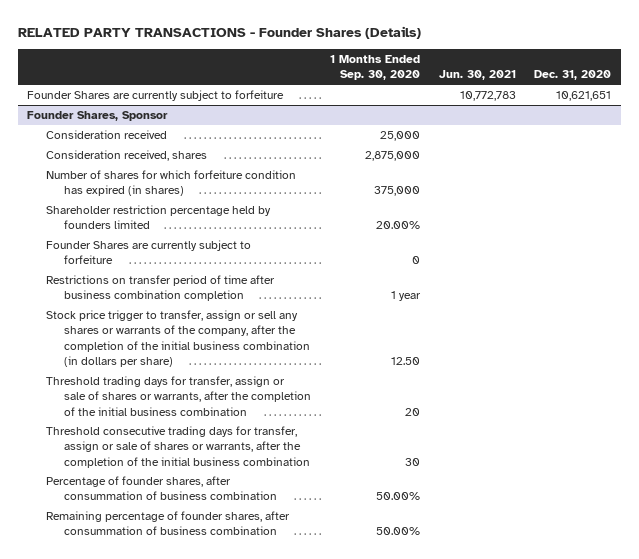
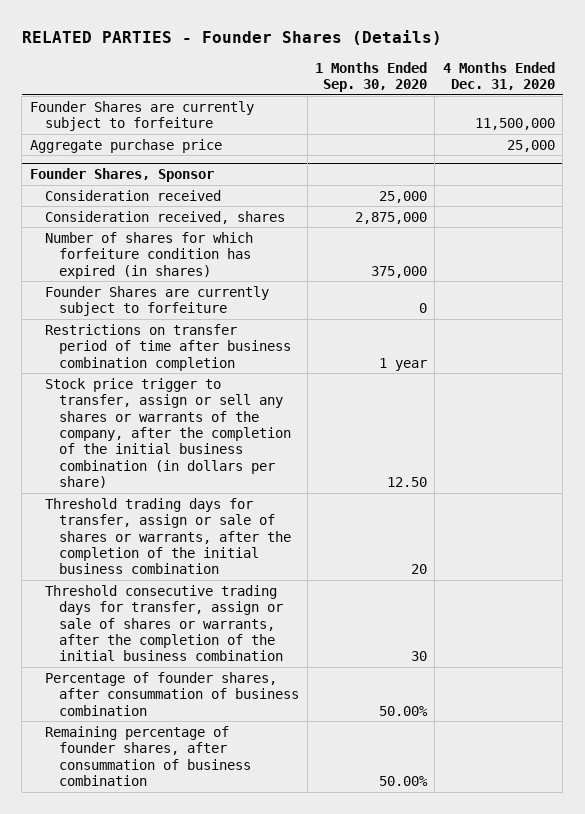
- RELATED PARTY TRANSACTIONS - Founder Shares (Details)
+ RELATED PARTIES - Founder Shares (Details)
- | 1 Months Ended Sep. 30, 2020 | Jun. 30, 2021 | Dec. 31, 2020
+ | 1 Months Ended Sep. 30, 2020 | 4 Months Ended Dec. 31, 2020
+ Aggregate purchase price | | 25,000
@ Founder Shares, Sponsor
- Shareholder restriction percentage held by founders limited | 20.00% | |

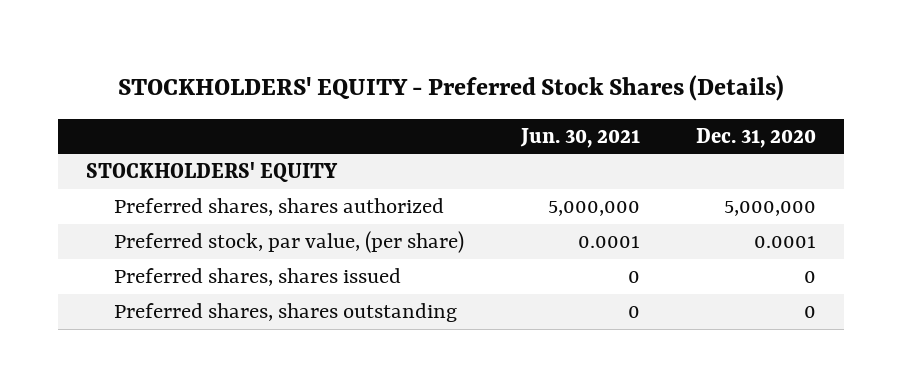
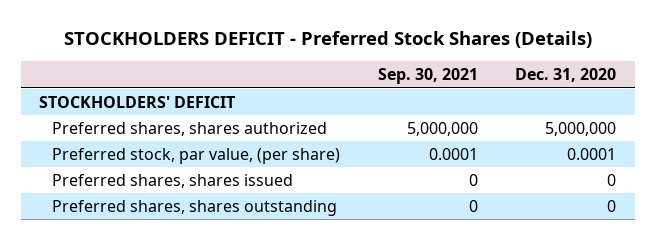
- STOCKHOLDERS' EQUITY - Preferred Stock Shares (Details)
+ STOCKHOLDERS DEFICIT - Preferred Stock Shares (Details)
- | Jun. 30, 2021 | Dec. 31, 2020
+ | Sep. 30, 2021 | Dec. 31, 2020
- STOCKHOLDERS' EQUITY
+ STOCKHOLDERS' DEFICIT

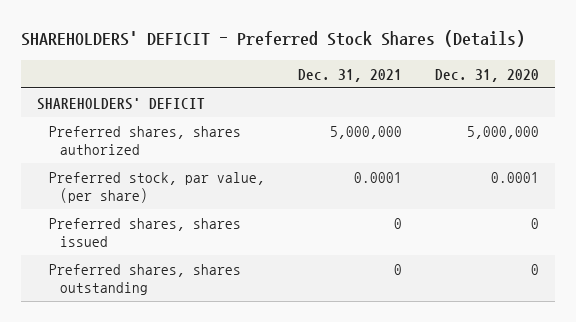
- STOCKHOLDERS DEFICIT - Preferred Stock Shares (Details)
+ SHAREHOLDERS' DEFICIT - Preferred Stock Shares (Details)
- | Sep. 30, 2021 | Dec. 31, 2020
+ | Dec. 31, 2021 | Dec. 31, 2020
- STOCKHOLDERS' DEFICIT
+ SHAREHOLDERS' DEFICIT

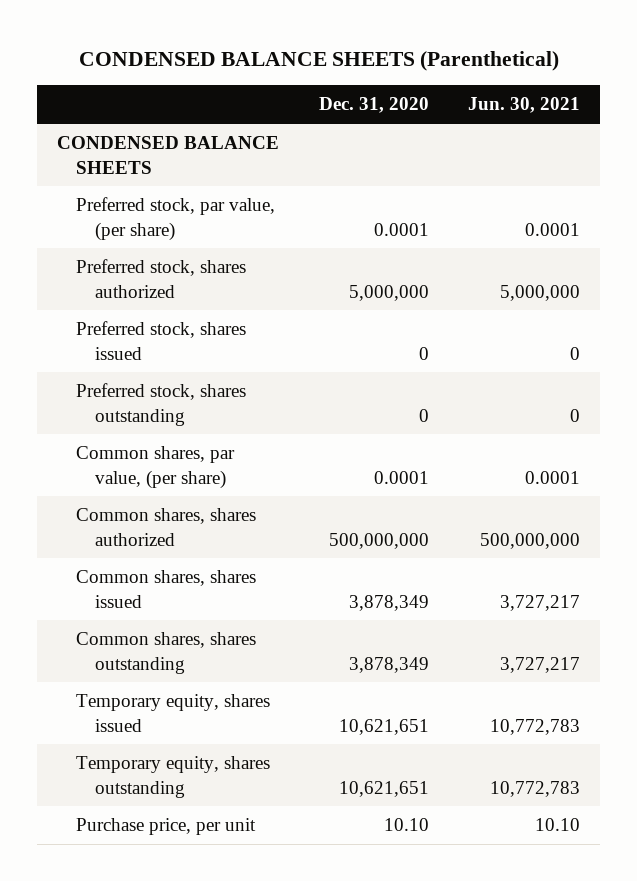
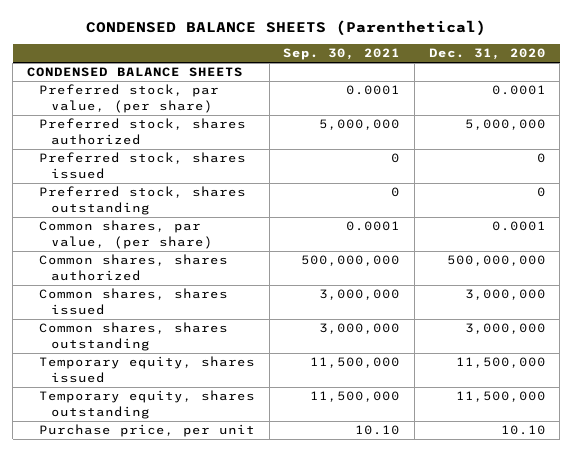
- | Dec. 31, 2020 | Jun. 30, 2021
+ | Sep. 30, 2021 | Dec. 31, 2020
- Common shares, shares issued | 3,878,349 | 3,727,217
- Common shares, shares outstanding | 3,878,349 | 3,727,217
- Temporary equity, shares issued | 10,621,651 | 10,772,783
- Temporary equity, shares outstanding | 10,621,651 | 10,772,783
+ Common shares, shares issued | 3,000,000 | 3,000,000
+ Common shares, shares outstanding | 3,000,000 | 3,000,000
+ Temporary equity, shares issued | 11,500,000 | 11,500,000
+ Temporary equity, shares outstanding | 11,500,000 | 11,500,000

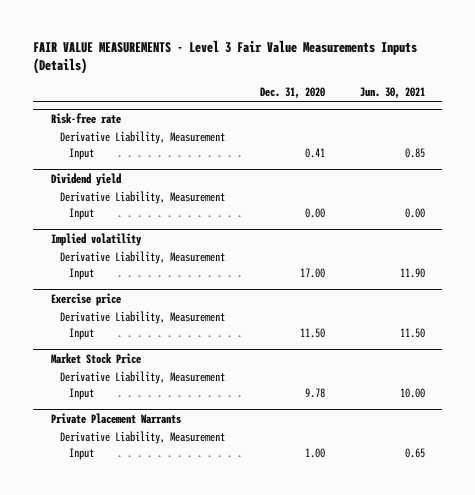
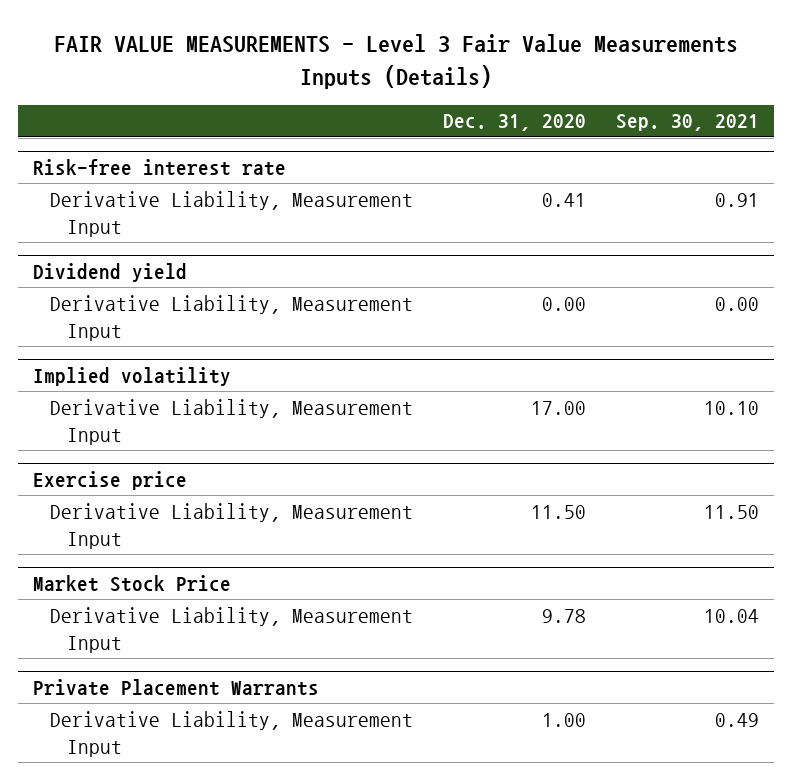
- | Dec. 31, 2020 | Jun. 30, 2021
+ | Dec. 31, 2020 | Sep. 30, 2021
- Risk-free rate
+ Risk-free interest rate

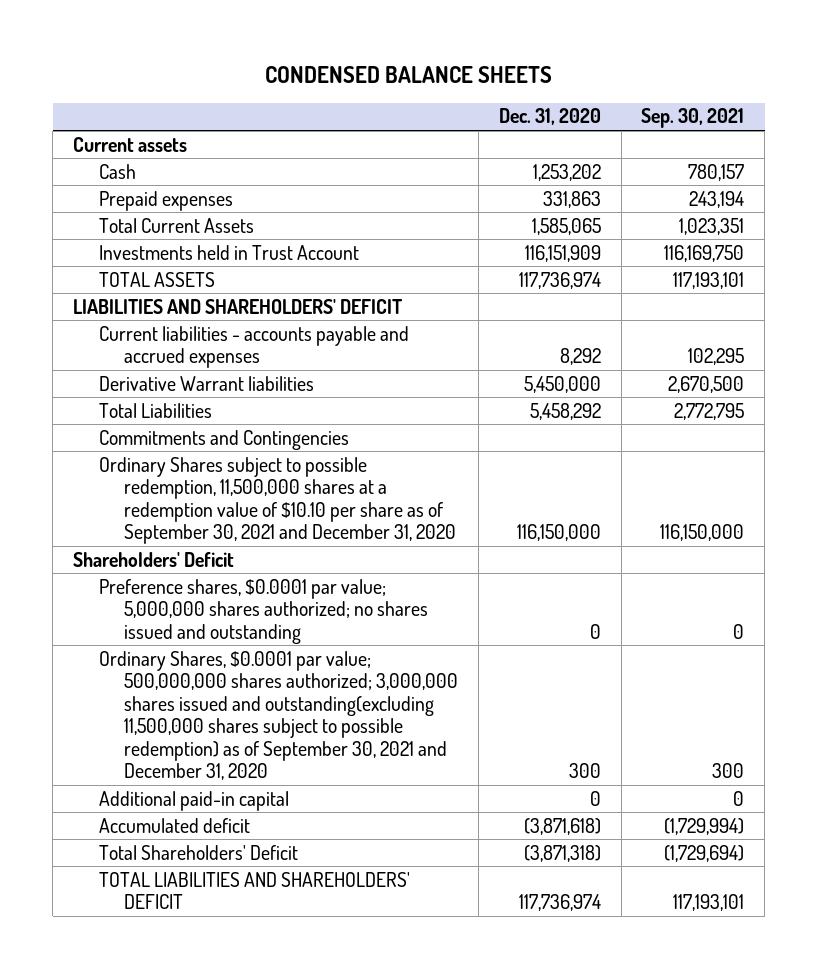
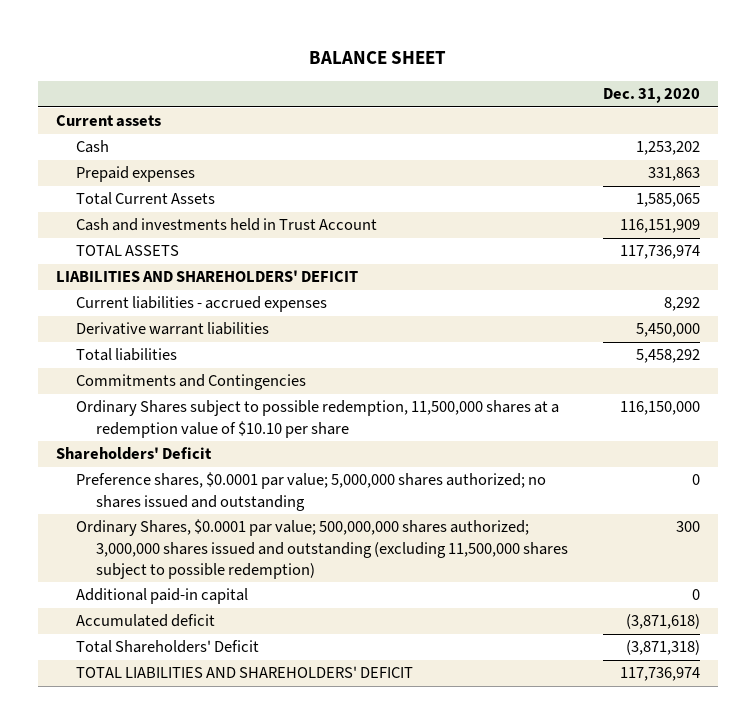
- CONDENSED BALANCE SHEETS
+ BALANCE SHEET
- | Dec. 31, 2020 | Sep. 30, 2021
+ | Dec. 31, 2020
- Investments held in Trust Account | 116,151,909 | 116,169,750
+ Cash and investments held in Trust Account | 116,151,909
- Current liabilities - accounts payable and accrued expenses | 8,292 | 102,295
- Derivative Warrant liabilities | 5,450,000 | 2,670,500
- Total Liabilities | 5,458,292 | 2,772,795
+ Current liabilities - accrued expenses | 8,292
+ Derivative warrant liabilities | 5,450,000
+ Total liabilities | 5,458,292
- Ordinary Shares subject to possible redemption, 11,500,000 shares at a redemption value of $10.10 per share as of September 30, 2021 and December 31, 2020 | 116,150,000 | 116,150,000
+ Ordinary Shares subject to possible redemption, 11,500,000 shares at a redemption value of $10.10 per share | 116,150,000
- Ordinary Shares, $0.0001 par value; 500,000,000 shares authorized; 3,000,000 shares issued and outstanding(excluding 11,500,000 shares subject to possible redemption) as of September 30, 2021 and December 31, 2020 | 300 | 300
+ Ordinary Shares, $0.0001 par value; 500,000,000 shares authorized; 3,000,000 shares issued and outstanding (excluding 11,500,000 shares subject to possible redemption) | 300

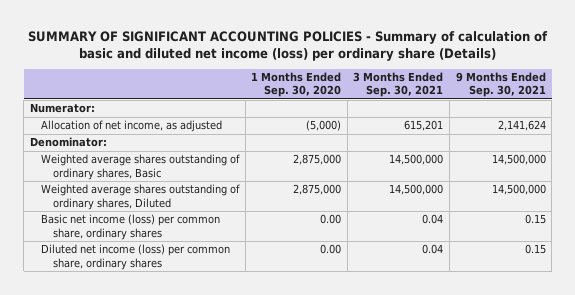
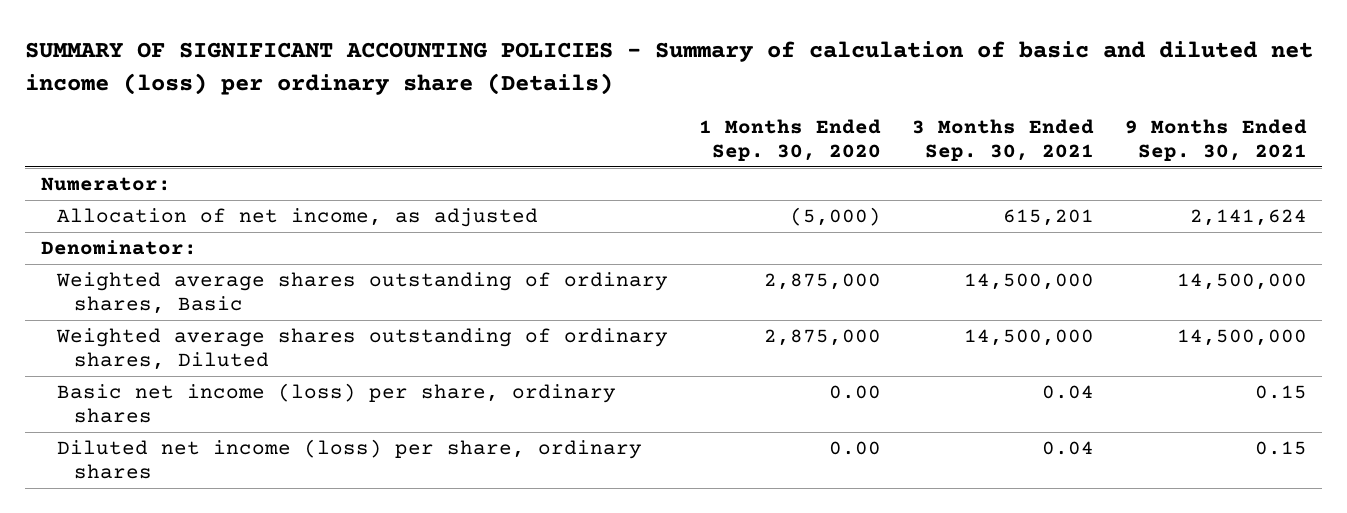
- Basic net income (loss) per common share, ordinary shares | 0.00 | 0.04 | 0.15
- Diluted net income (loss) per common share, ordinary shares | 0.00 | 0.04 | 0.15
+ Basic net income (loss) per share, ordinary shares | 0.00 | 0.04 | 0.15
+ Diluted net income (loss) per share, ordinary shares | 0.00 | 0.04 | 0.15

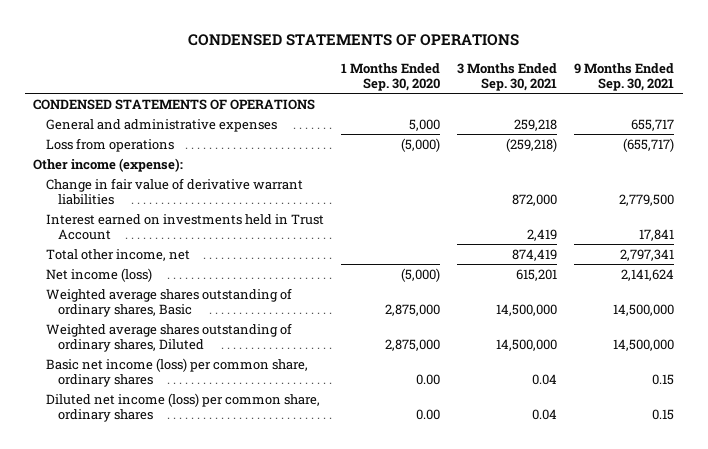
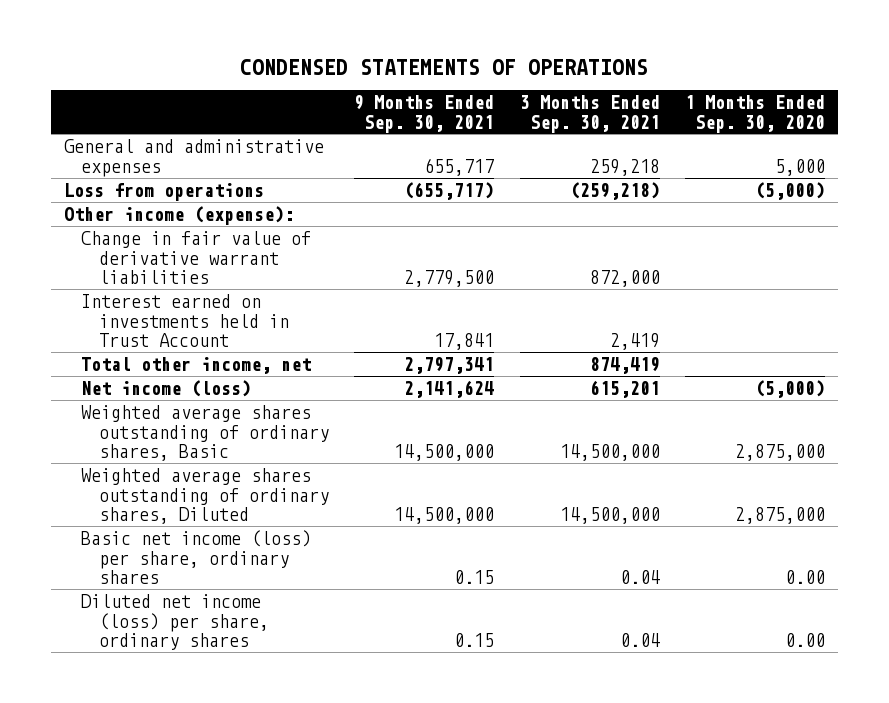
- | 1 Months Ended Sep. 30, 2020 | 3 Months Ended Sep. 30, 2021 | 9 Months Ended Sep. 30, 2021
+ | 9 Months Ended Sep. 30, 2021 | 3 Months Ended Sep. 30, 2021 | 1 Months Ended Sep. 30, 2020
- CONDENSED STATEMENTS OF OPERATIONS
- Basic net income (loss) per common share, ordinary shares | 0.00 | 0.04 | 0.15
- Diluted net income (loss) per common share, ordinary shares | 0.00 | 0.04 | 0.15
+ Basic net income (loss) per share, ordinary shares | 0.15 | 0.04 | 0.00
+ Diluted net income (loss) per share, ordinary shares | 0.15 | 0.04 | 0.00

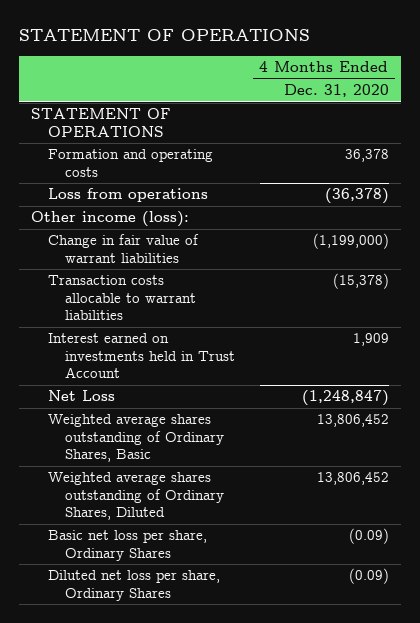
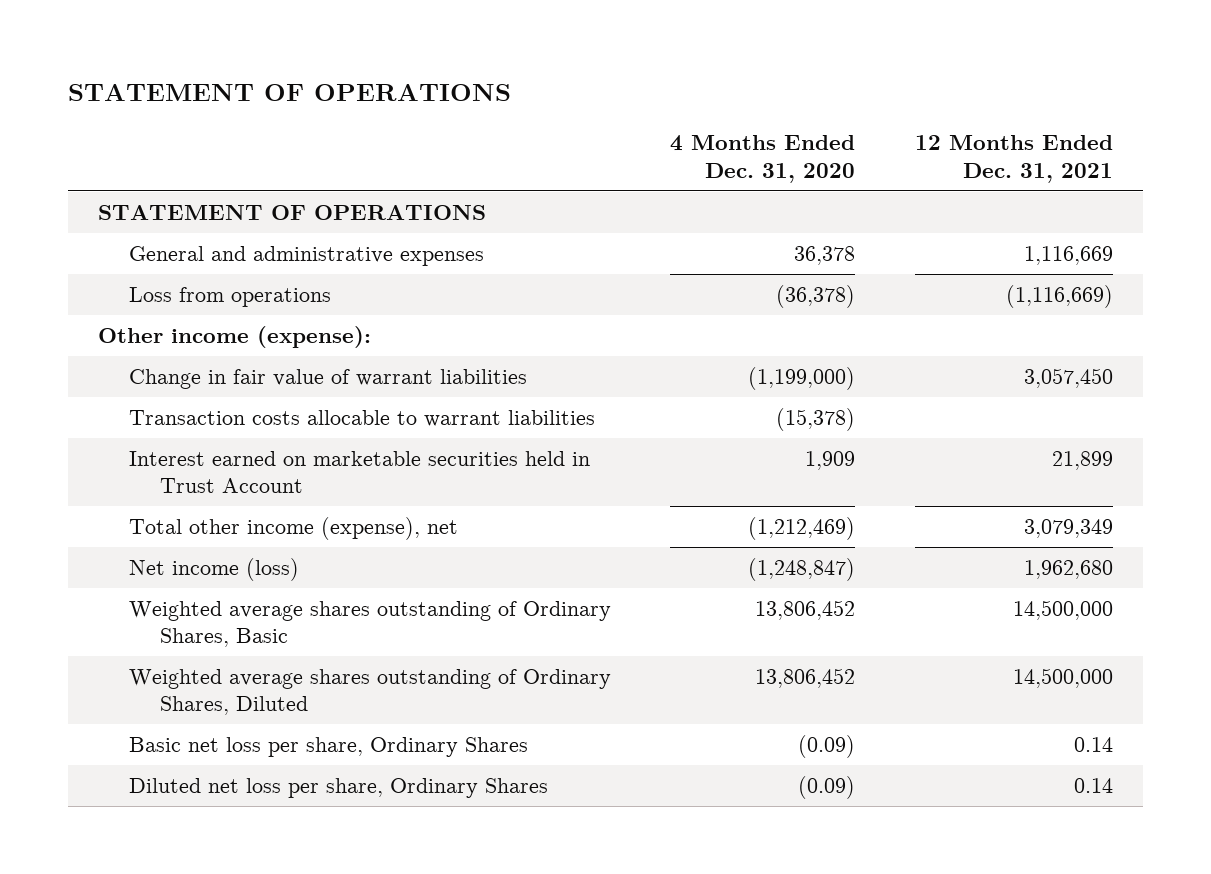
- | 4 Months Ended Dec. 31, 2020
+ | 4 Months Ended Dec. 31, 2020 | 12 Months Ended Dec. 31, 2021
- Formation and operating costs | 36,378
+ General and administrative expenses | 36,378 | 1,116,669
- Other income (loss):
+ Other income (expense):
- Interest earned on investments held in Trust Account | 1,909
- Net Loss | (1,248,847)
+ Interest earned on marketable securities held in Trust Account | 1,909 | 21,899
+ Total other income (expense), net | (1,212,469) | 3,079,349
+ Net income (loss) | (1,248,847) | 1,962,680

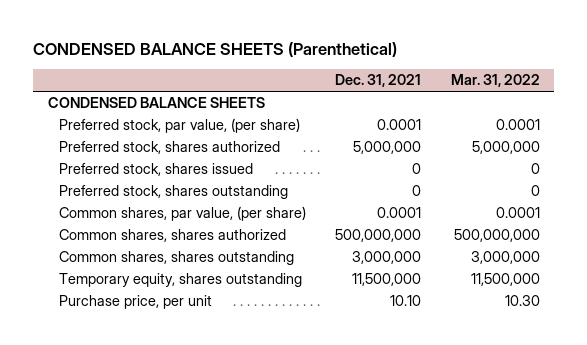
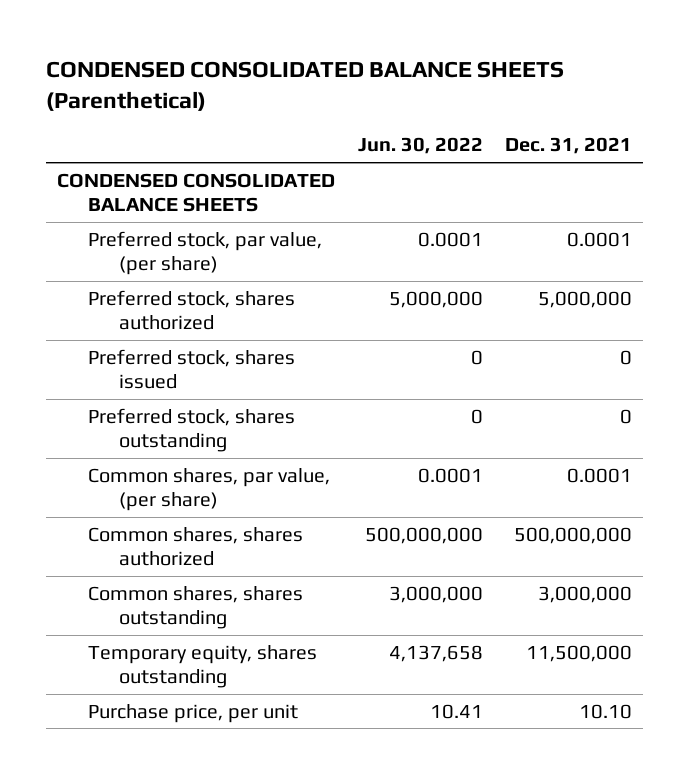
- CONDENSED BALANCE SHEETS (Parenthetical)
+ CONDENSED CONSOLIDATED BALANCE SHEETS (Parenthetical)
- | Dec. 31, 2021 | Mar. 31, 2022
+ | Jun. 30, 2022 | Dec. 31, 2021
- CONDENSED BALANCE SHEETS
+ CONDENSED CONSOLIDATED BALANCE SHEETS

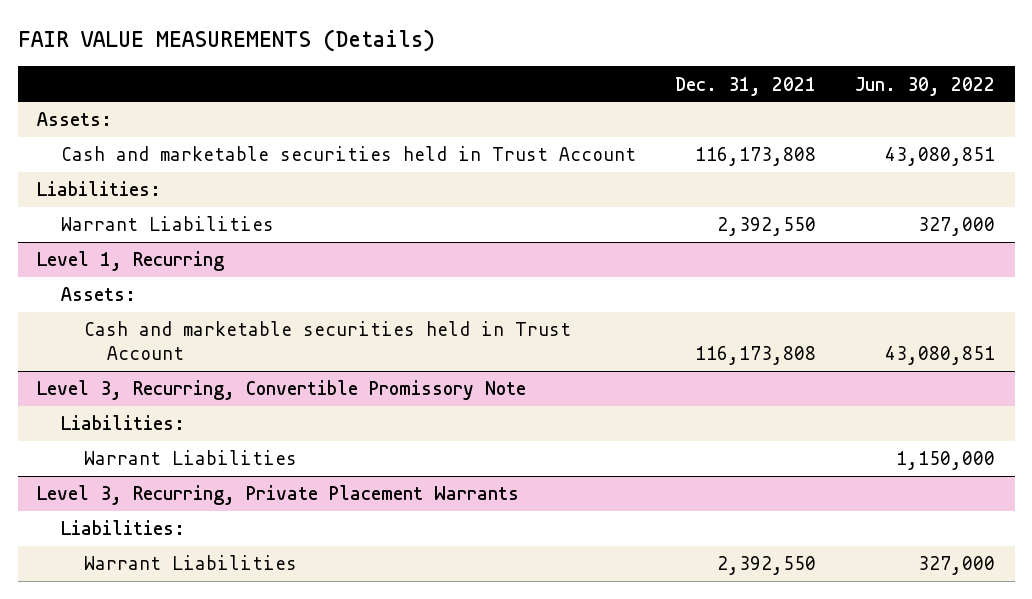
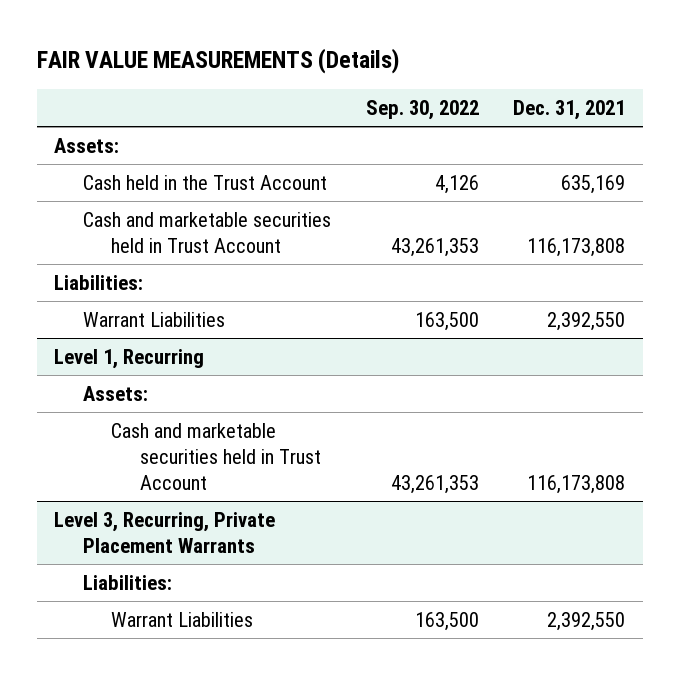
- | Dec. 31, 2021 | Jun. 30, 2022
+ | Sep. 30, 2022 | Dec. 31, 2021
+ Cash held in the Trust Account | 4,126 | 635,169
- Level 3, Recurring, Convertible Promissory Note
- Liabilities:
- Warrant Liabilities | | 1,150,000

